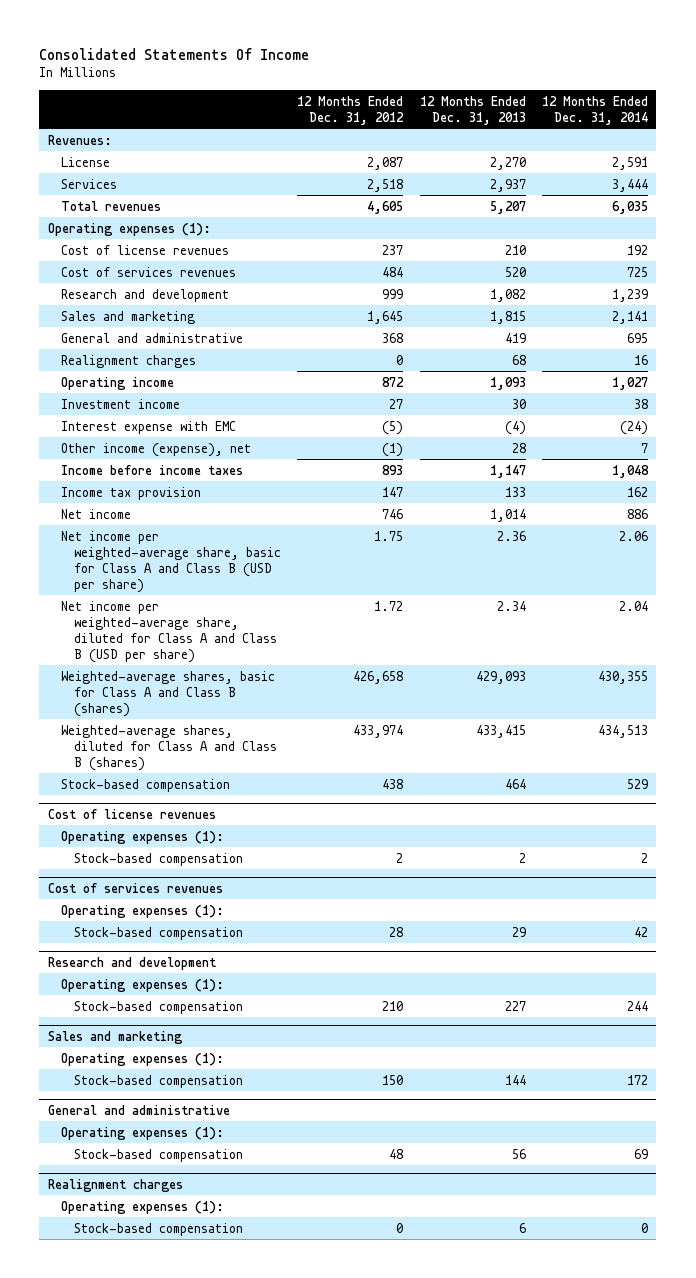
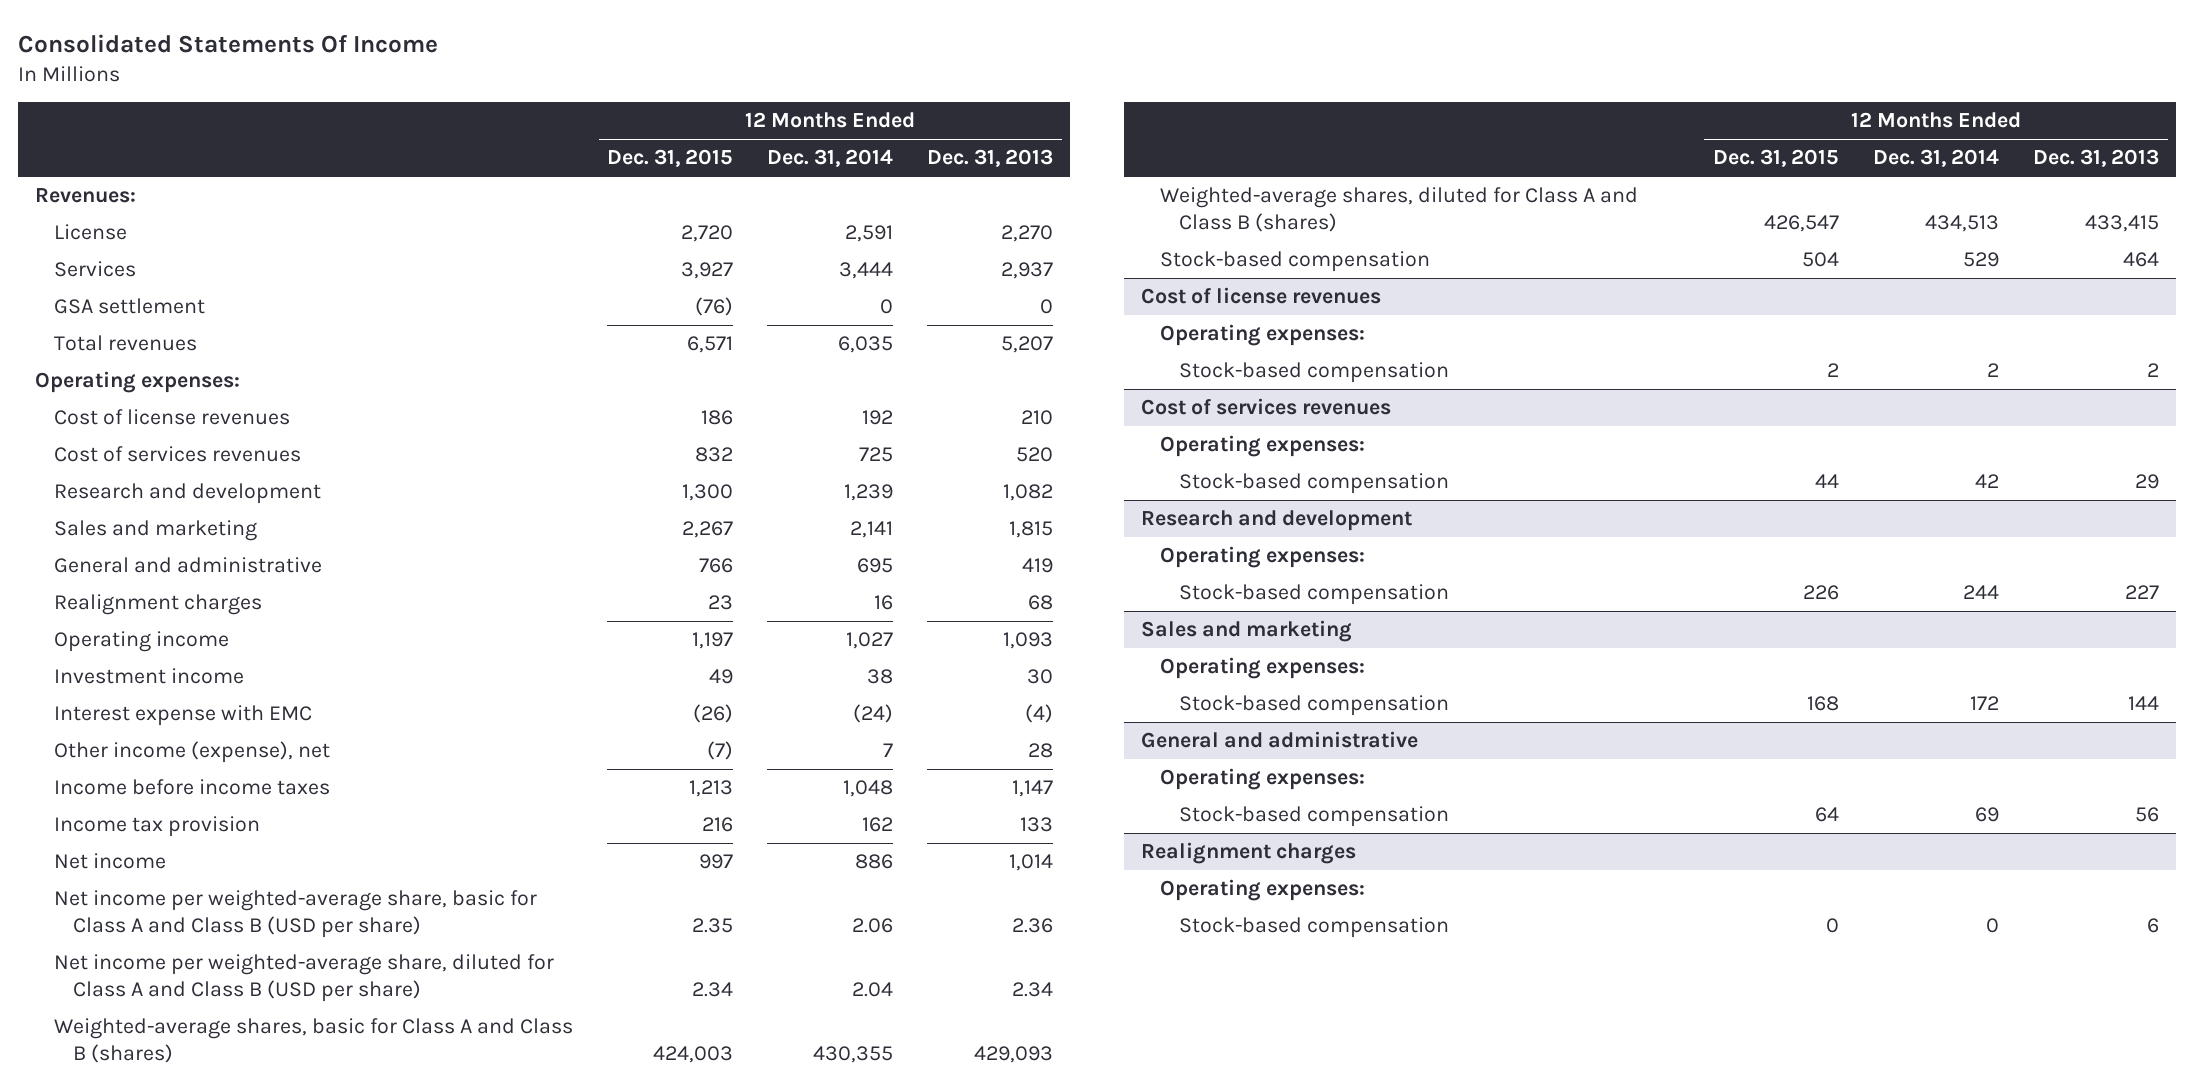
- | 12 Months Ended Dec. 31, 2012 | 12 Months Ended Dec. 31, 2013 | 12 Months Ended Dec. 31, 2014
+ | 12 Months Ended Dec. 31, 2015 | 12 Months Ended Dec. 31, 2014 | 12 Months Ended Dec. 31, 2013
+ GSA settlement | (76) | 0 | 0
- Operating expenses (1):
+ Operating expenses:
@ Cost of license revenues
- Operating expenses (1):
+ Operating expenses:
@ Cost of services revenues
- Operating expenses (1):
+ Operating expenses:
@ Research and development
- Operating expenses (1):
+ Operating expenses:
@ Sales and marketing
- Operating expenses (1):
+ Operating expenses:
@ General and administrative
- Operating expenses (1):
+ Operating expenses:
@ Realignment charges
- Operating expenses (1):
+ Operating expenses:

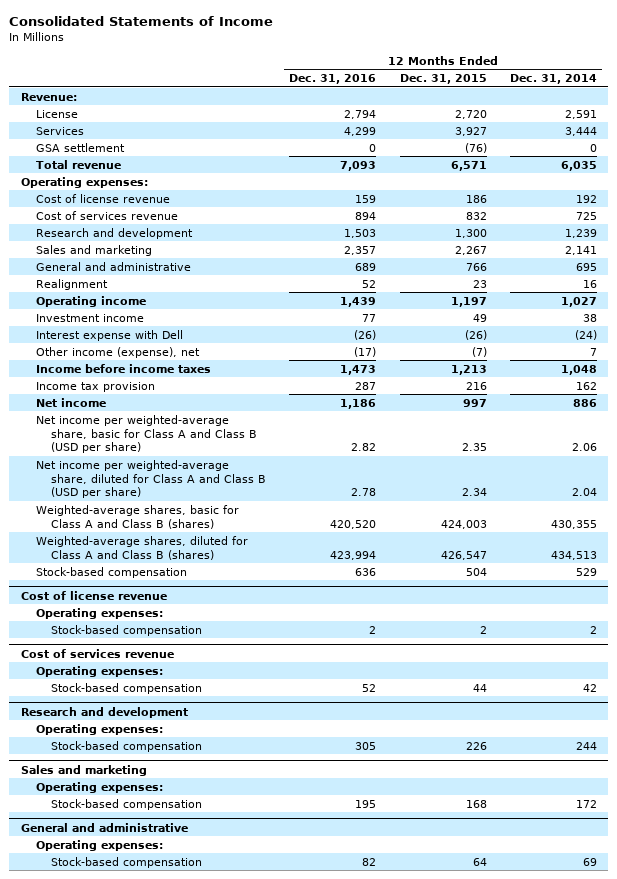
- Consolidated Statements Of Income
+ Consolidated Statements of Income
- | 12 Months Ended Dec. 31, 2015 | 12 Months Ended Dec. 31, 2014 | 12 Months Ended Dec. 31, 2013
+ | 12 Months Ended Dec. 31, 2016 | 12 Months Ended Dec. 31, 2015 | 12 Months Ended Dec. 31, 2014
- Revenues:
+ Revenue:
- Total revenues | 6,571 | 6,035 | 5,207
+ Total revenue | 7,093 | 6,571 | 6,035
- Cost of license revenues | 186 | 192 | 210
- Cost of services revenues | 832 | 725 | 520
+ Cost of license revenue | 159 | 186 | 192
+ Cost of services revenue | 894 | 832 | 725
- Realignment charges | 23 | 16 | 68
+ Realignment | 52 | 23 | 16
- Interest expense with EMC | (26) | (24) | (4)
+ Interest expense with Dell | (26) | (26) | (24)
- Cost of license revenues
+ Cost of license revenue
- Cost of services revenues
+ Cost of services revenue
- Realignment charges
- Operating expenses:
- Stock-based compensation | 0 | 0 | 6

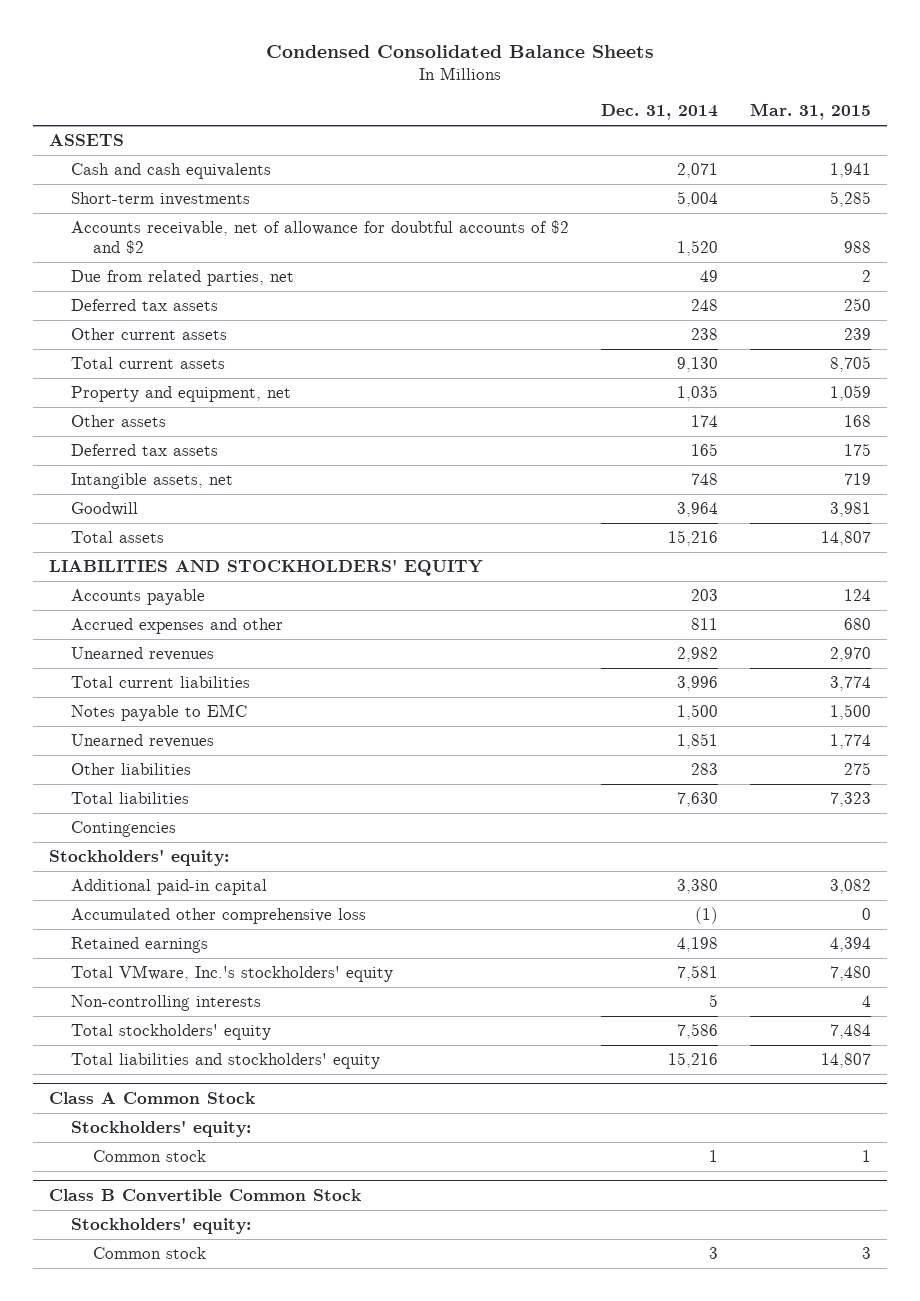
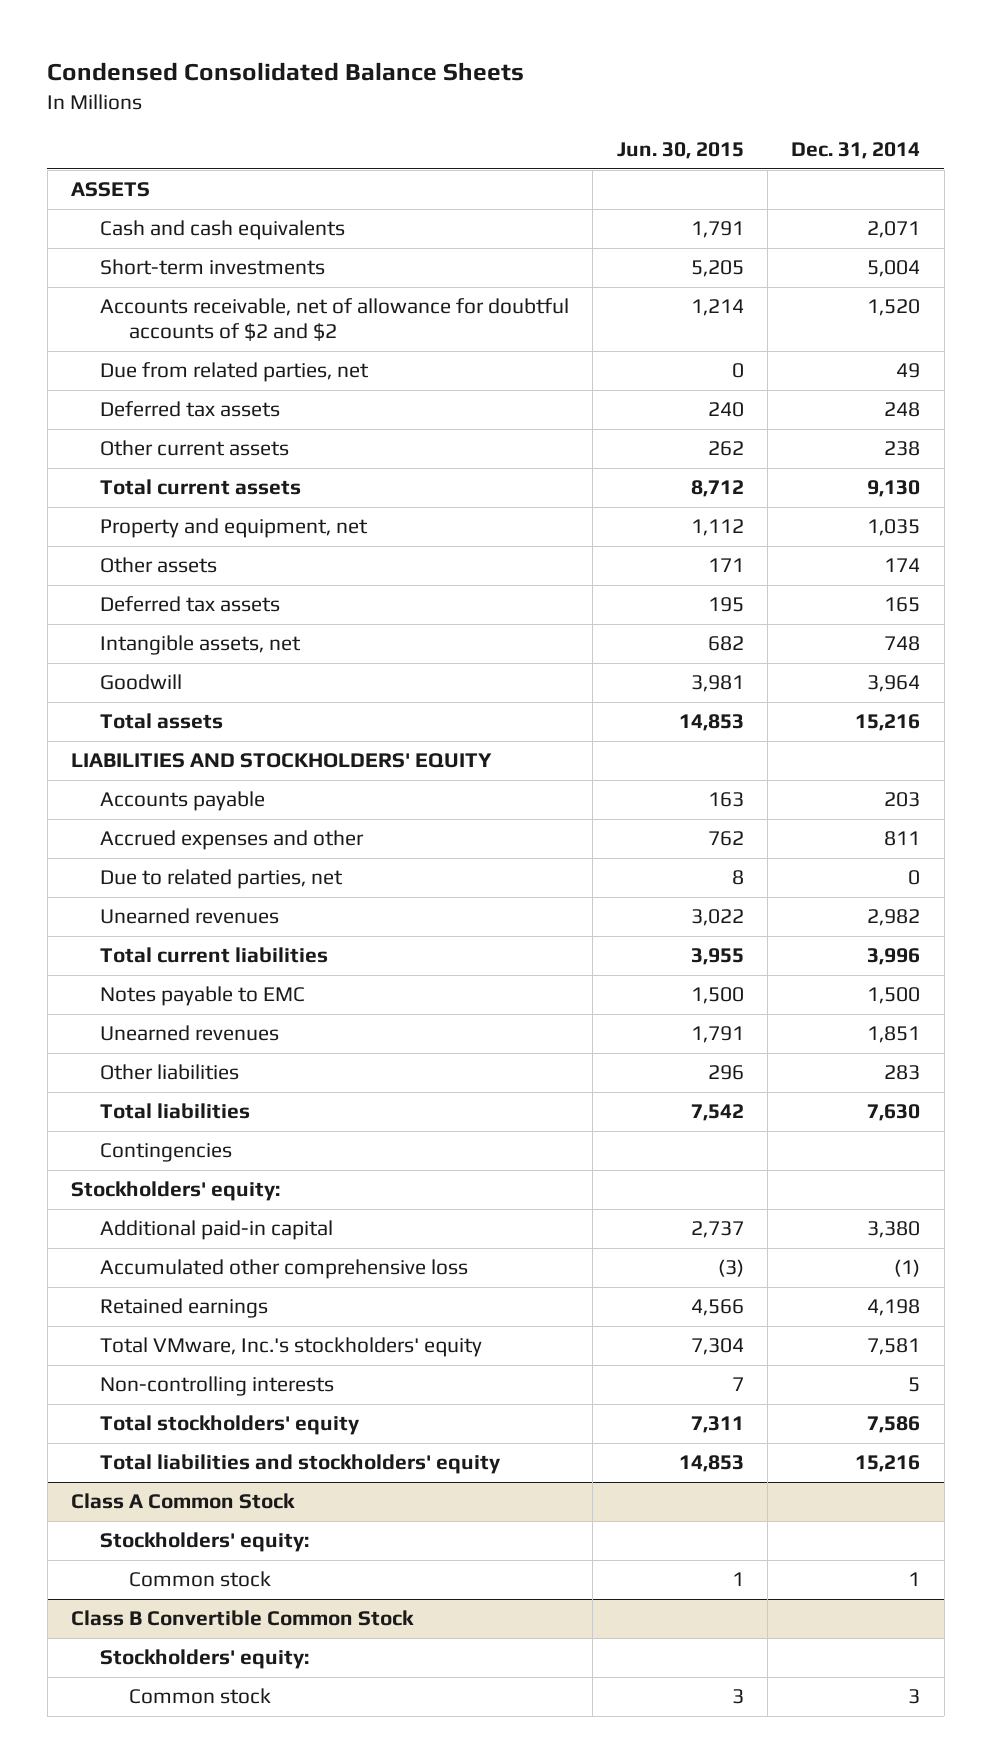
- | Dec. 31, 2014 | Mar. 31, 2015
+ | Jun. 30, 2015 | Dec. 31, 2014
+ Due to related parties, net | 8 | 0

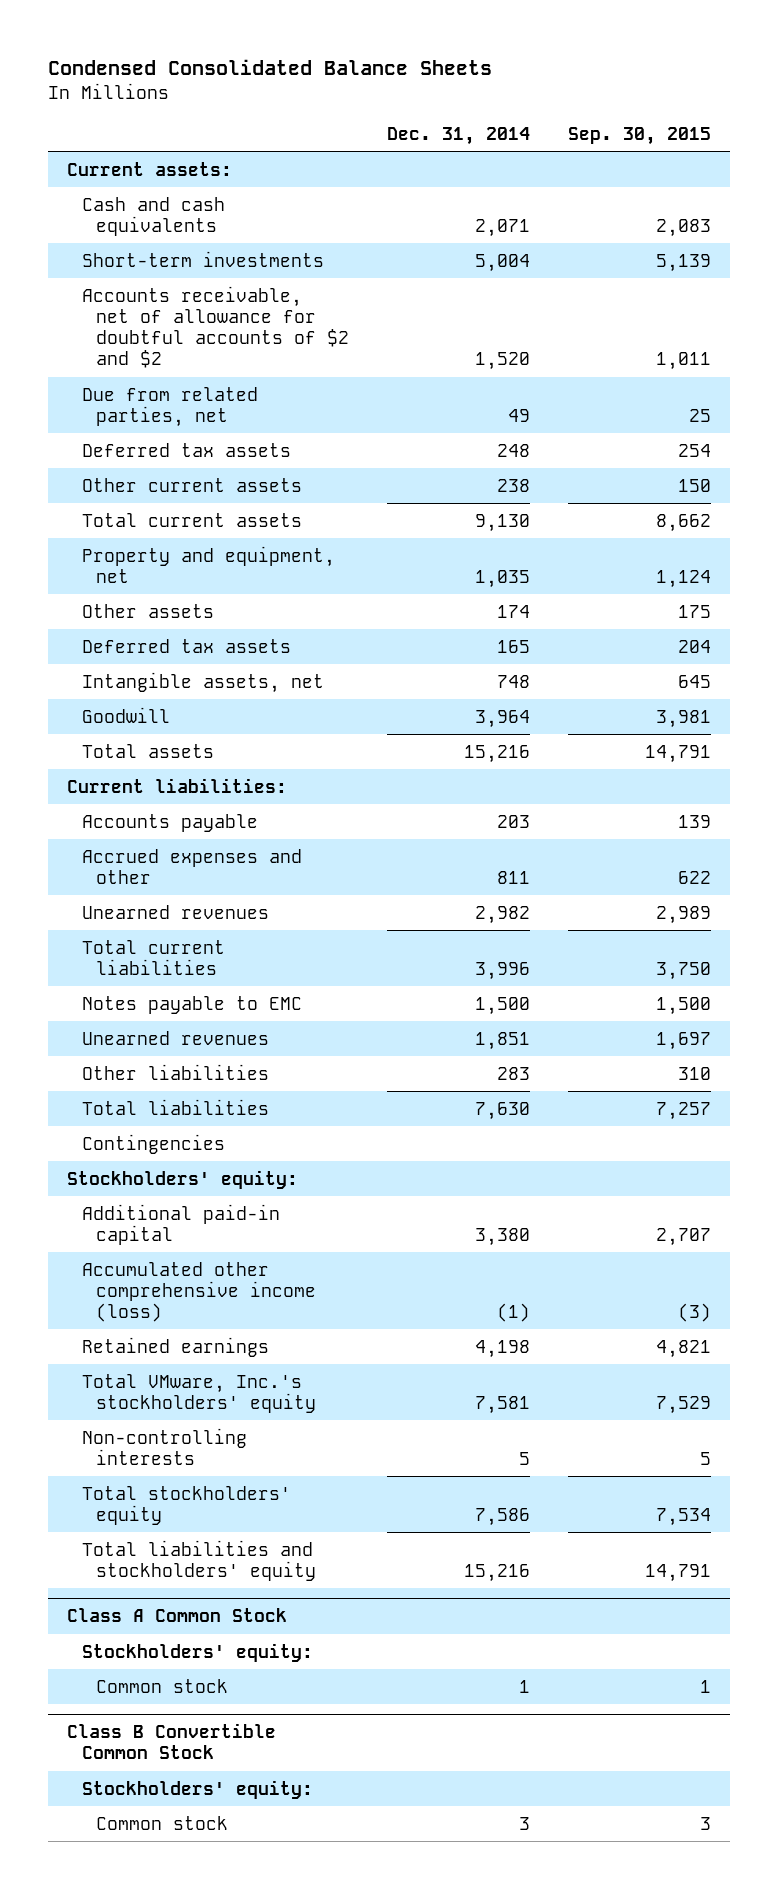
- | Jun. 30, 2015 | Dec. 31, 2014
+ | Dec. 31, 2014 | Sep. 30, 2015
- ASSETS
+ Current assets:
- LIABILITIES AND STOCKHOLDERS' EQUITY
+ Current liabilities:
- Due to related parties, net | 8 | 0
- Accumulated other comprehensive loss | (3) | (1)
+ Accumulated other comprehensive income (loss) | (1) | (3)

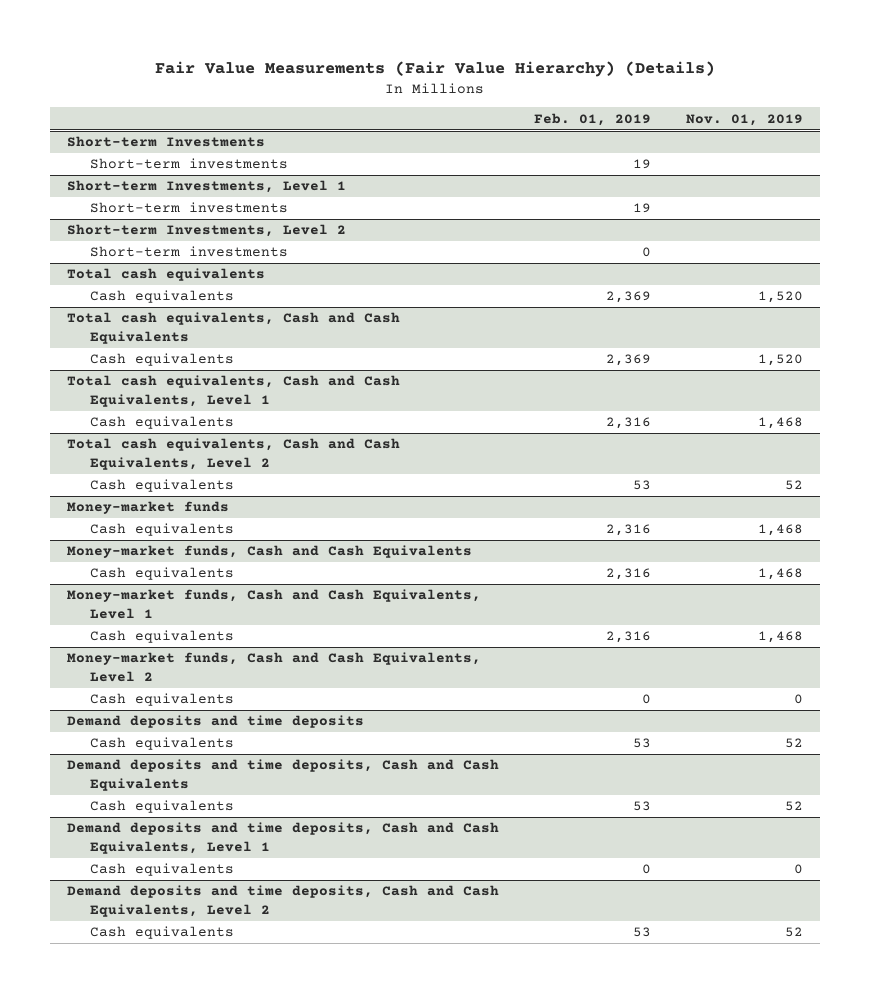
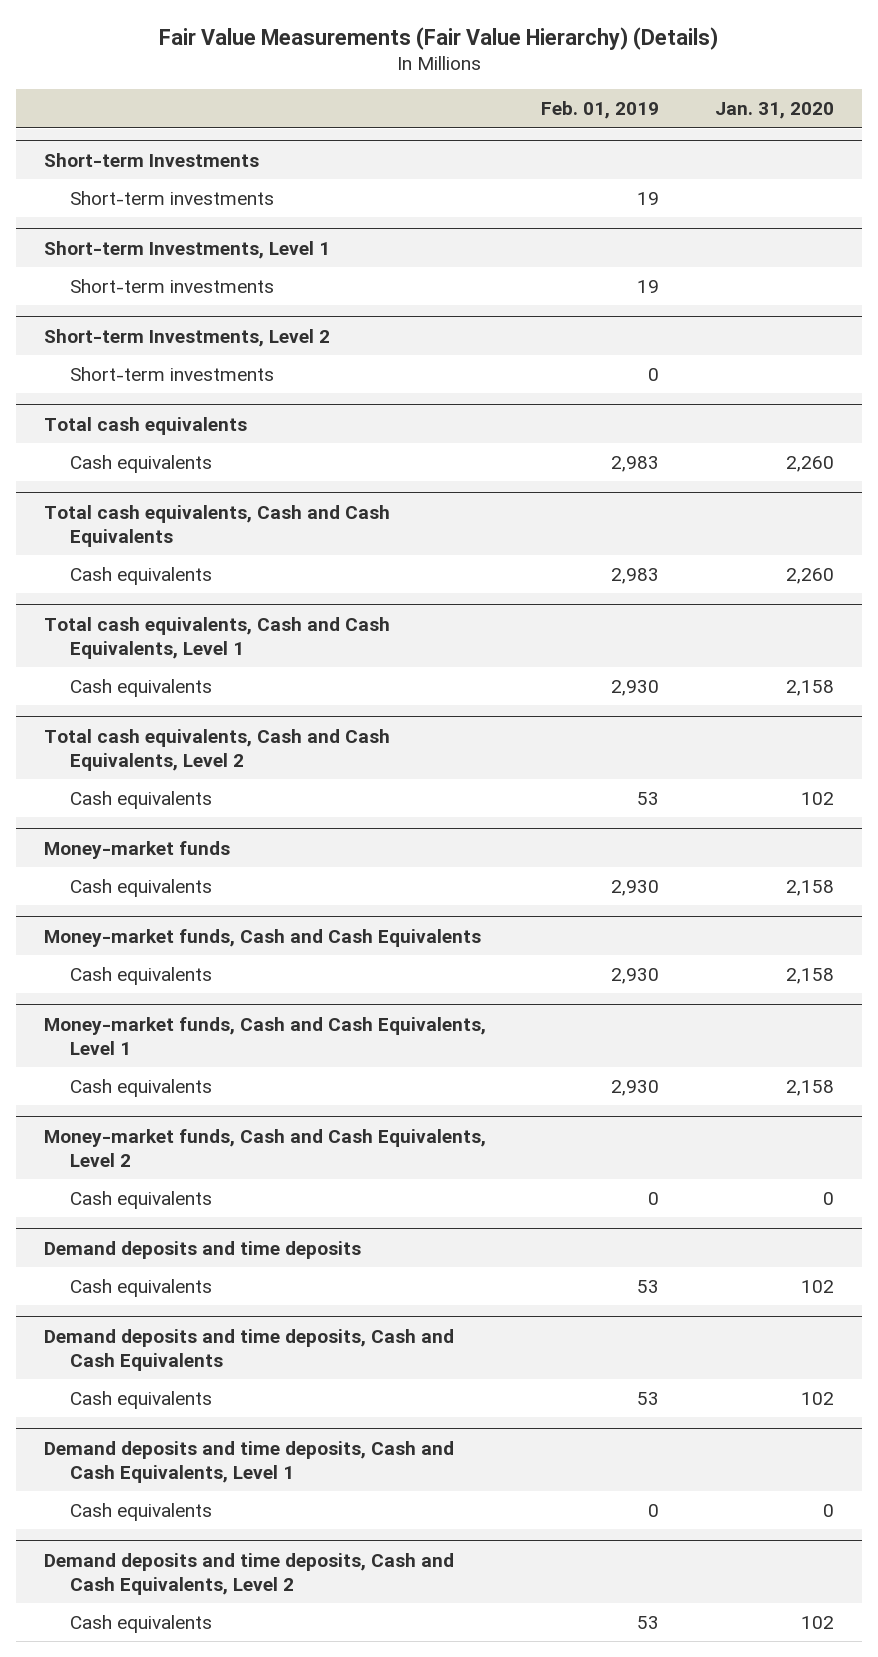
- | Feb. 01, 2019 | Nov. 01, 2019
+ | Feb. 01, 2019 | Jan. 31, 2020
@ Total cash equivalents
- Cash equivalents | 2,369 | 1,520
+ Cash equivalents | 2,983 | 2,260
@ Total cash equivalents, Cash and Cash Equivalents
- Cash equivalents | 2,369 | 1,520
+ Cash equivalents | 2,983 | 2,260
@ Total cash equivalents, Cash and Cash Equivalents, Level 1
- Cash equivalents | 2,316 | 1,468
+ Cash equivalents | 2,930 | 2,158
@ Money-market funds
- Cash equivalents | 2,316 | 1,468
+ Cash equivalents | 2,930 | 2,158
@ Money-market funds, Cash and Cash Equivalents
- Cash equivalents | 2,316 | 1,468
+ Cash equivalents | 2,930 | 2,158
@ Money-market funds, Cash and Cash Equivalents, Level 1
- Cash equivalents | 2,316 | 1,468
+ Cash equivalents | 2,930 | 2,158

